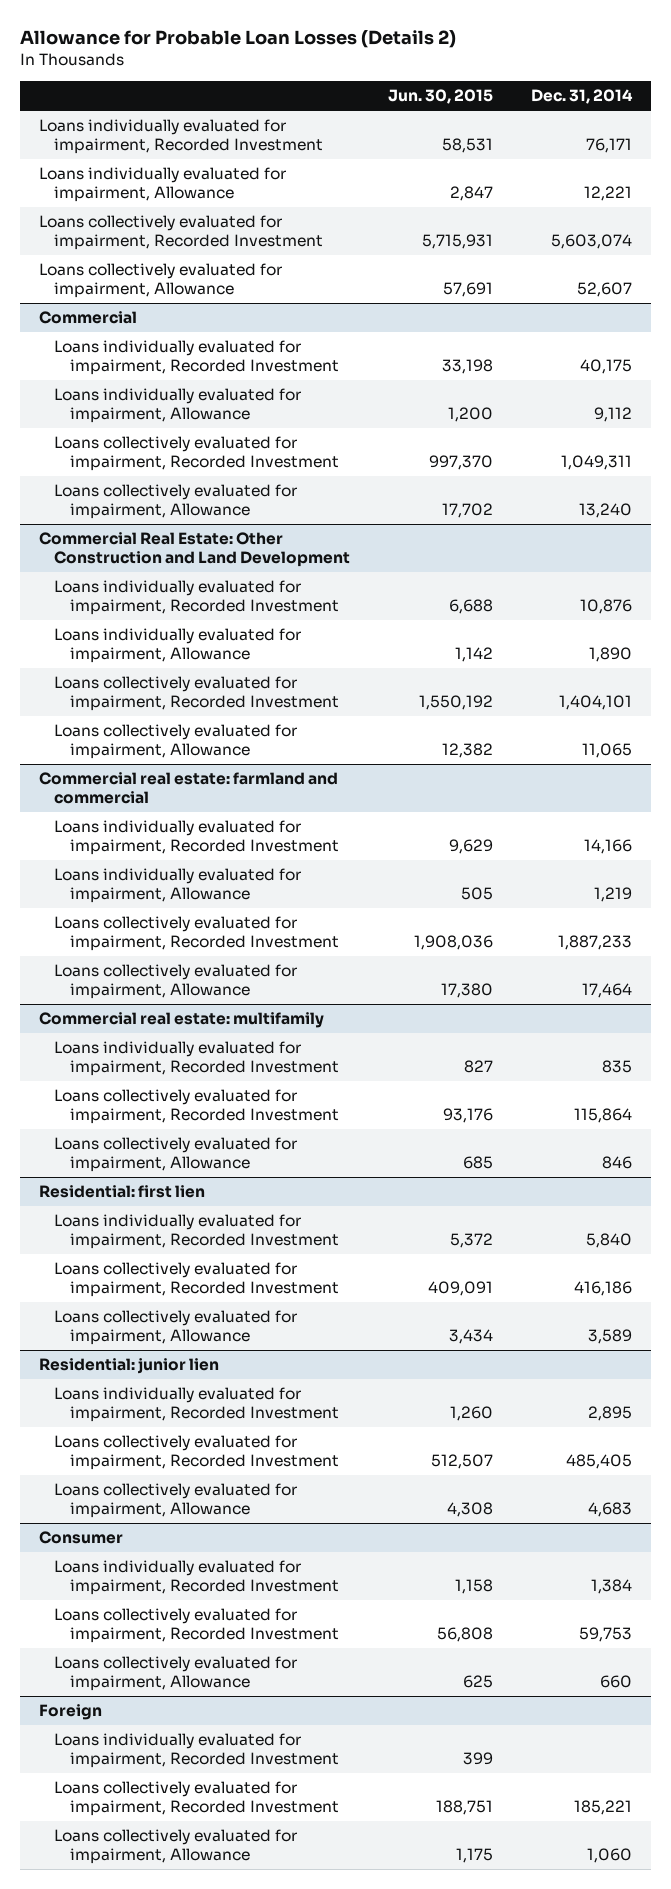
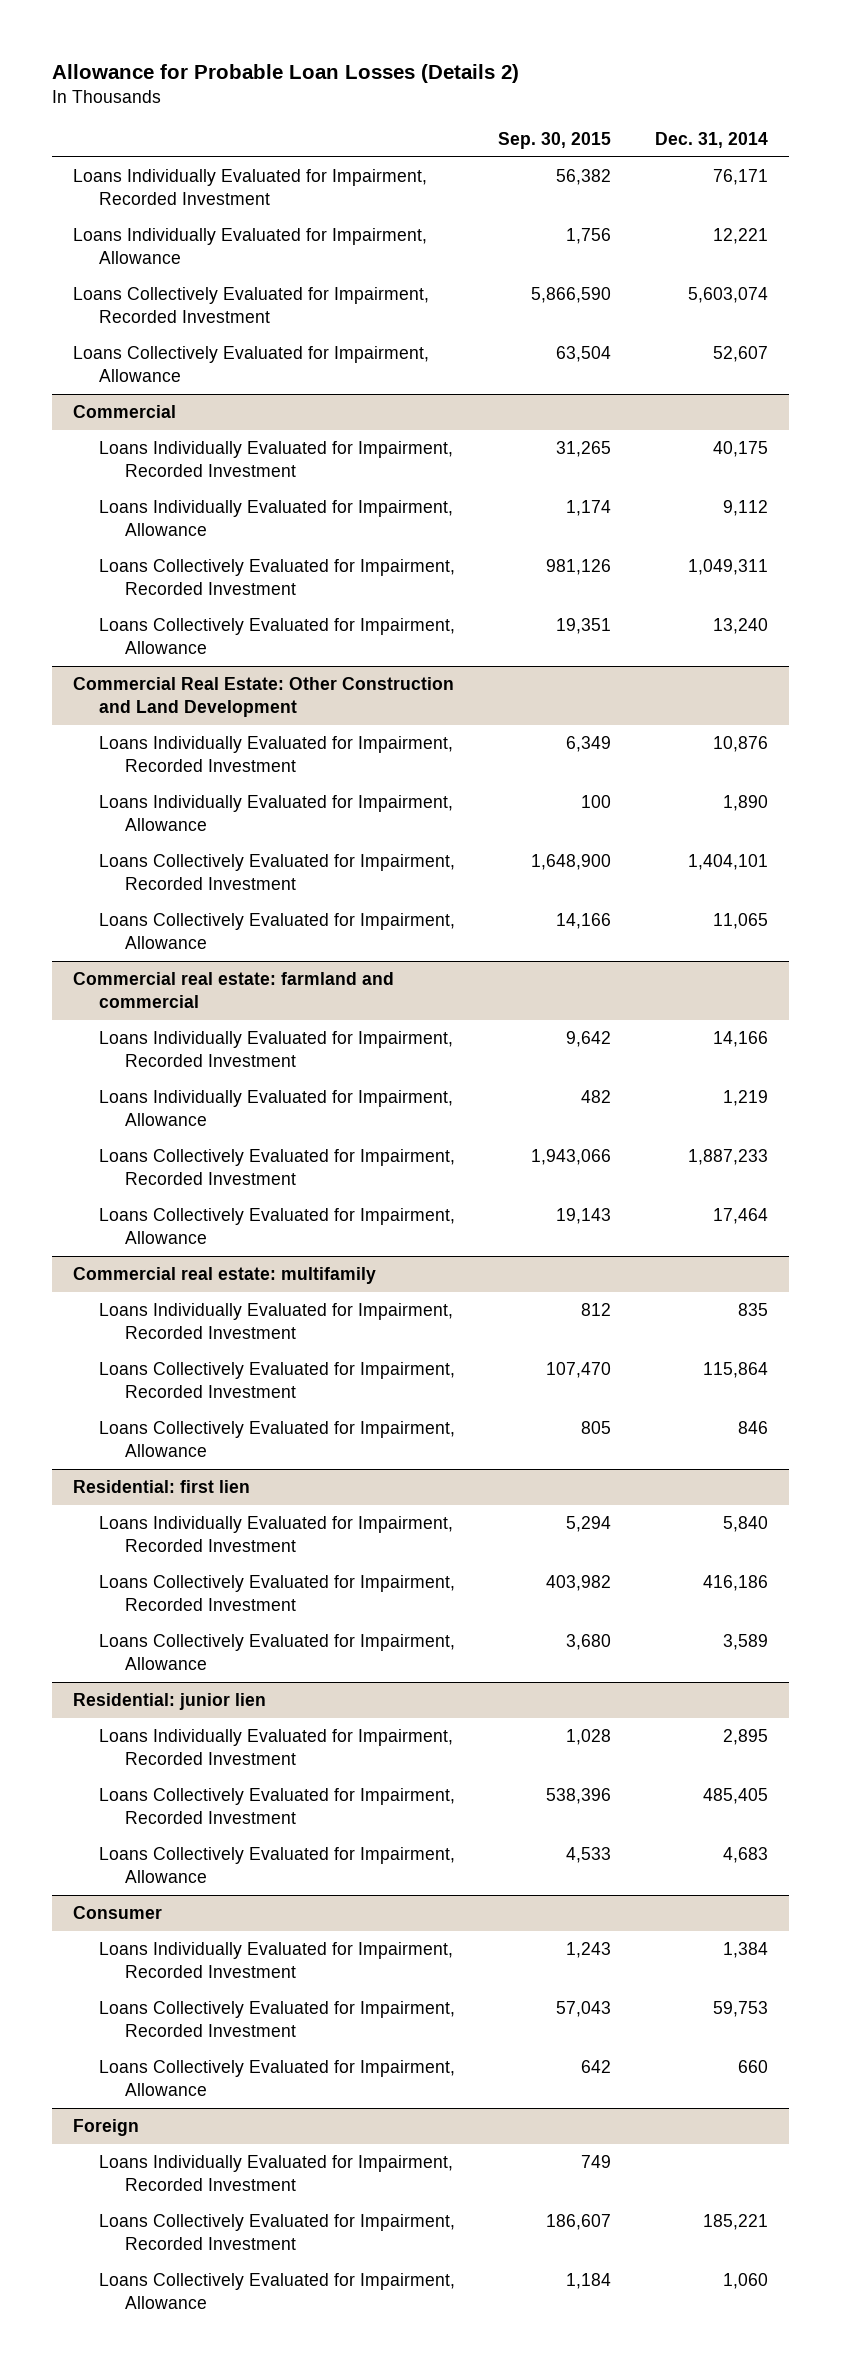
- | Jun. 30, 2015 | Dec. 31, 2014
+ | Sep. 30, 2015 | Dec. 31, 2014
- Loans individually evaluated for impairment, Recorded Investment | 58,531 | 76,171
- Loans individually evaluated for impairment, Allowance | 2,847 | 12,221
- Loans collectively evaluated for impairment, Recorded Investment | 5,715,931 | 5,603,074
- Loans collectively evaluated for impairment, Allowance | 57,691 | 52,607
+ Loans Individually Evaluated for Impairment, Recorded Investment | 56,382 | 76,171
+ Loans Individually Evaluated for Impairment, Allowance | 1,756 | 12,221
+ Loans Collectively Evaluated for Impairment, Recorded Investment | 5,866,590 | 5,603,074
+ Loans Collectively Evaluated for Impairment, Allowance | 63,504 | 52,607
@ Commercial
- Loans individually evaluated for impairment, Recorded Investment | 33,198 | 40,175
- Loans individually evaluated for impairment, Allowance | 1,200 | 9,112
- Loans collectively evaluated for impairment, Recorded Investment | 997,370 | 1,049,311
- Loans collectively evaluated for impairment, Allowance | 17,702 | 13,240
+ Loans Individually Evaluated for Impairment, Recorded Investment | 31,265 | 40,175
+ Loans Individually Evaluated for Impairment, Allowance | 1,174 | 9,112
+ Loans Collectively Evaluated for Impairment, Recorded Investment | 981,126 | 1,049,311
+ Loans Collectively Evaluated for Impairment, Allowance | 19,351 | 13,240
@ Commercial Real Estate: Other Construction and Land Development
- Loans individually evaluated for impairment, Recorded Investment | 6,688 | 10,876
- Loans individually evaluated for impairment, Allowance | 1,142 | 1,890
- Loans collectively evaluated for impairment, Recorded Investment | 1,550,192 | 1,404,101
- Loans collectively evaluated for impairment, Allowance | 12,382 | 11,065
+ Loans Individually Evaluated for Impairment, Recorded Investment | 6,349 | 10,876
+ Loans Individually Evaluated for Impairment, Allowance | 100 | 1,890
+ Loans Collectively Evaluated for Impairment, Recorded Investment | 1,648,900 | 1,404,101
+ Loans Collectively Evaluated for Impairment, Allowance | 14,166 | 11,065
@ Commercial real estate: farmland and commercial
- Loans individually evaluated for impairment, Recorded Investment | 9,629 | 14,166
- Loans individually evaluated for impairment, Allowance | 505 | 1,219
- Loans collectively evaluated for impairment, Recorded Investment | 1,908,036 | 1,887,233
- Loans collectively evaluated for impairment, Allowance | 17,380 | 17,464
+ Loans Individually Evaluated for Impairment, Recorded Investment | 9,642 | 14,166
+ Loans Individually Evaluated for Impairment, Allowance | 482 | 1,219
+ Loans Collectively Evaluated for Impairment, Recorded Investment | 1,943,066 | 1,887,233
+ Loans Collectively Evaluated for Impairment, Allowance | 19,143 | 17,464
@ Commercial real estate: multifamily
- Loans individually evaluated for impairment, Recorded Investment | 827 | 835
- Loans collectively evaluated for impairment, Recorded Investment | 93,176 | 115,864
- Loans collectively evaluated for impairment, Allowance | 685 | 846
+ Loans Individually Evaluated for Impairment, Recorded Investment | 812 | 835
+ Loans Collectively Evaluated for Impairment, Recorded Investment | 107,470 | 115,864
+ Loans Collectively Evaluated for Impairment, Allowance | 805 | 846
@ Residential: first lien
- Loans individually evaluated for impairment, Recorded Investment | 5,372 | 5,840
- Loans collectively evaluated for impairment, Recorded Investment | 409,091 | 416,186
- Loans collectively evaluated for impairment, Allowance | 3,434 | 3,589
+ Loans Individually Evaluated for Impairment, Recorded Investment | 5,294 | 5,840
+ Loans Collectively Evaluated for Impairment, Recorded Investment | 403,982 | 416,186
+ Loans Collectively Evaluated for Impairment, Allowance | 3,680 | 3,589
@ Residential: junior lien
- Loans individually evaluated for impairment, Recorded Investment | 1,260 | 2,895
- Loans collectively evaluated for impairment, Recorded Investment | 512,507 | 485,405
- Loans collectively evaluated for impairment, Allowance | 4,308 | 4,683
+ Loans Individually Evaluated for Impairment, Recorded Investment | 1,028 | 2,895
+ Loans Collectively Evaluated for Impairment, Recorded Investment | 538,396 | 485,405
+ Loans Collectively Evaluated for Impairment, Allowance | 4,533 | 4,683
@ Consumer
- Loans individually evaluated for impairment, Recorded Investment | 1,158 | 1,384
- Loans collectively evaluated for impairment, Recorded Investment | 56,808 | 59,753
- Loans collectively evaluated for impairment, Allowance | 625 | 660
+ Loans Individually Evaluated for Impairment, Recorded Investment | 1,243 | 1,384
+ Loans Collectively Evaluated for Impairment, Recorded Investment | 57,043 | 59,753
+ Loans Collectively Evaluated for Impairment, Allowance | 642 | 660
@ Foreign
- Loans individually evaluated for impairment, Recorded Investment | 399 |
- Loans collectively evaluated for impairment, Recorded Investment | 188,751 | 185,221
- Loans collectively evaluated for impairment, Allowance | 1,175 | 1,060
+ Loans Individually Evaluated for Impairment, Recorded Investment | 749 |
+ Loans Collectively Evaluated for Impairment, Recorded Investment | 186,607 | 185,221
+ Loans Collectively Evaluated for Impairment, Allowance | 1,184 | 1,060

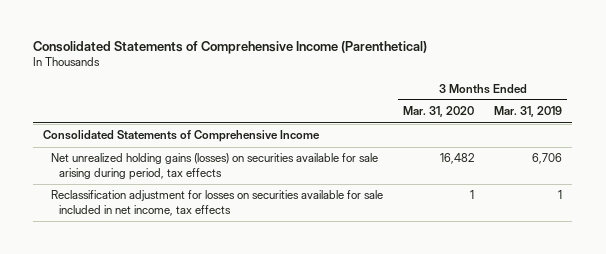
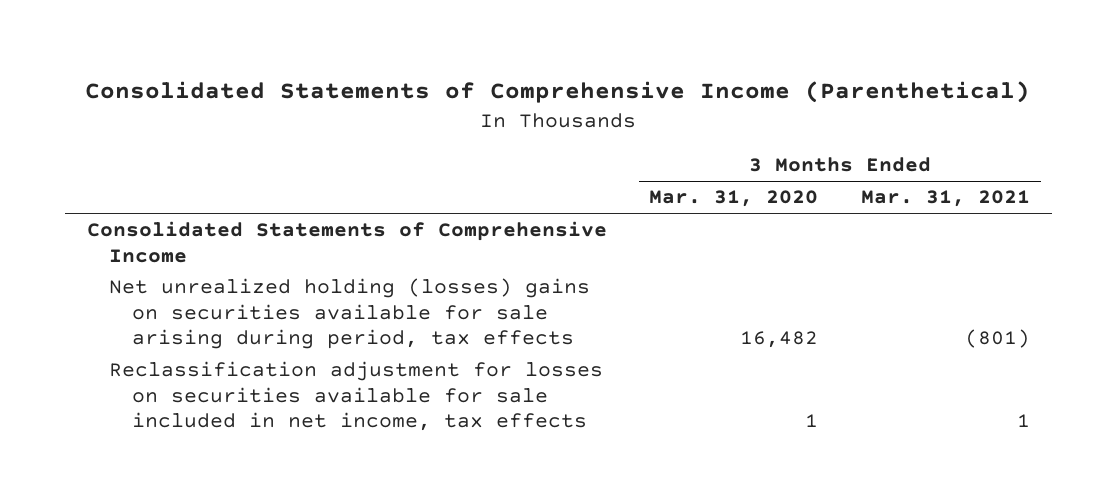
- | 3 Months Ended Mar. 31, 2020 | 3 Months Ended Mar. 31, 2019
+ | 3 Months Ended Mar. 31, 2020 | 3 Months Ended Mar. 31, 2021
- Net unrealized holding gains (losses) on securities available for sale arising during period, tax effects | 16,482 | 6,706
+ Net unrealized holding (losses) gains on securities available for sale arising during period, tax effects | 16,482 | (801)

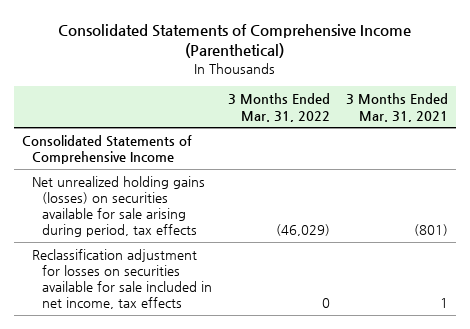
- | 3 Months Ended Mar. 31, 2020 | 3 Months Ended Mar. 31, 2021
+ | 3 Months Ended Mar. 31, 2022 | 3 Months Ended Mar. 31, 2021
- Net unrealized holding (losses) gains on securities available for sale arising during period, tax effects | 16,482 | (801)
+ Net unrealized holding gains (losses) on securities available for sale arising during period, tax effects | (46,029) | (801)

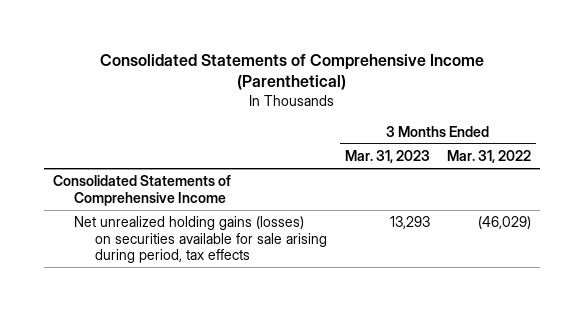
- | 3 Months Ended Mar. 31, 2022 | 3 Months Ended Mar. 31, 2021
+ | 3 Months Ended Mar. 31, 2023 | 3 Months Ended Mar. 31, 2022
- Reclassification adjustment for losses on securities available for sale included in net income, tax effects | 0 | 1

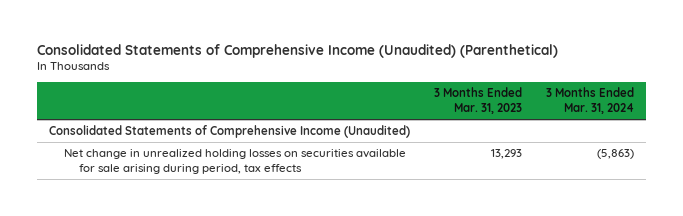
- Consolidated Statements of Comprehensive Income (Parenthetical)
+ Consolidated Statements of Comprehensive Income (Unaudited) (Parenthetical)
- | 3 Months Ended Mar. 31, 2023 | 3 Months Ended Mar. 31, 2022
+ | 3 Months Ended Mar. 31, 2023 | 3 Months Ended Mar. 31, 2024
- Consolidated Statements of Comprehensive Income
- Net unrealized holding gains (losses) on securities available for sale arising during period, tax effects | 13,293 | (46,029)
+ Consolidated Statements of Comprehensive Income (Unaudited)
+ Net change in unrealized holding losses on securities available for sale arising during period, tax effects | 13,293 | (5,863)

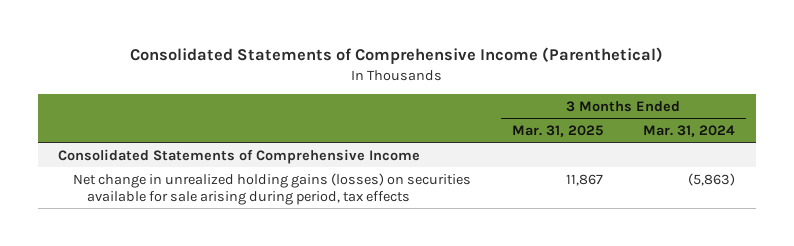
- Consolidated Statements of Comprehensive Income (Unaudited) (Parenthetical)
+ Consolidated Statements of Comprehensive Income (Parenthetical)
- | 3 Months Ended Mar. 31, 2023 | 3 Months Ended Mar. 31, 2024
+ | 3 Months Ended Mar. 31, 2025 | 3 Months Ended Mar. 31, 2024
- Consolidated Statements of Comprehensive Income (Unaudited)
- Net change in unrealized holding losses on securities available for sale arising during period, tax effects | 13,293 | (5,863)
+ Consolidated Statements of Comprehensive Income
+ Net change in unrealized holding gains (losses) on securities available for sale arising during period, tax effects | 11,867 | (5,863)

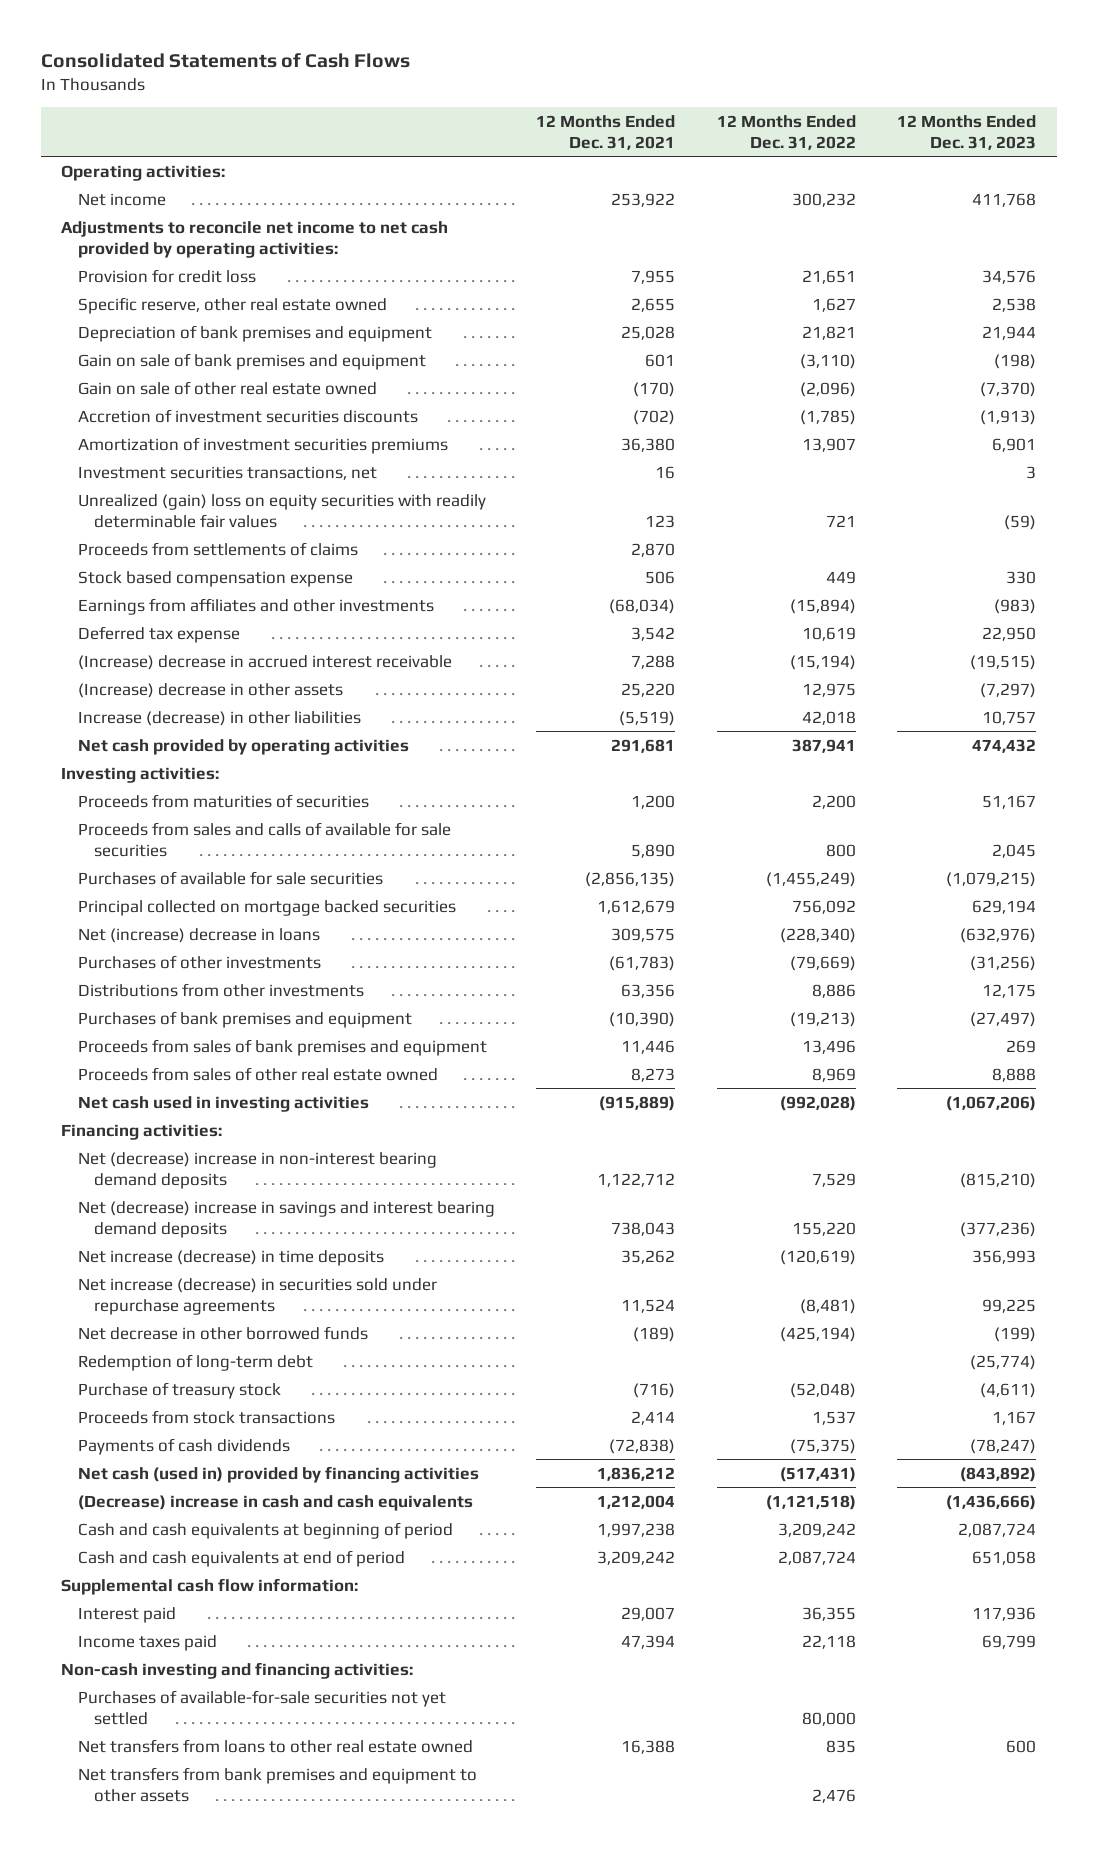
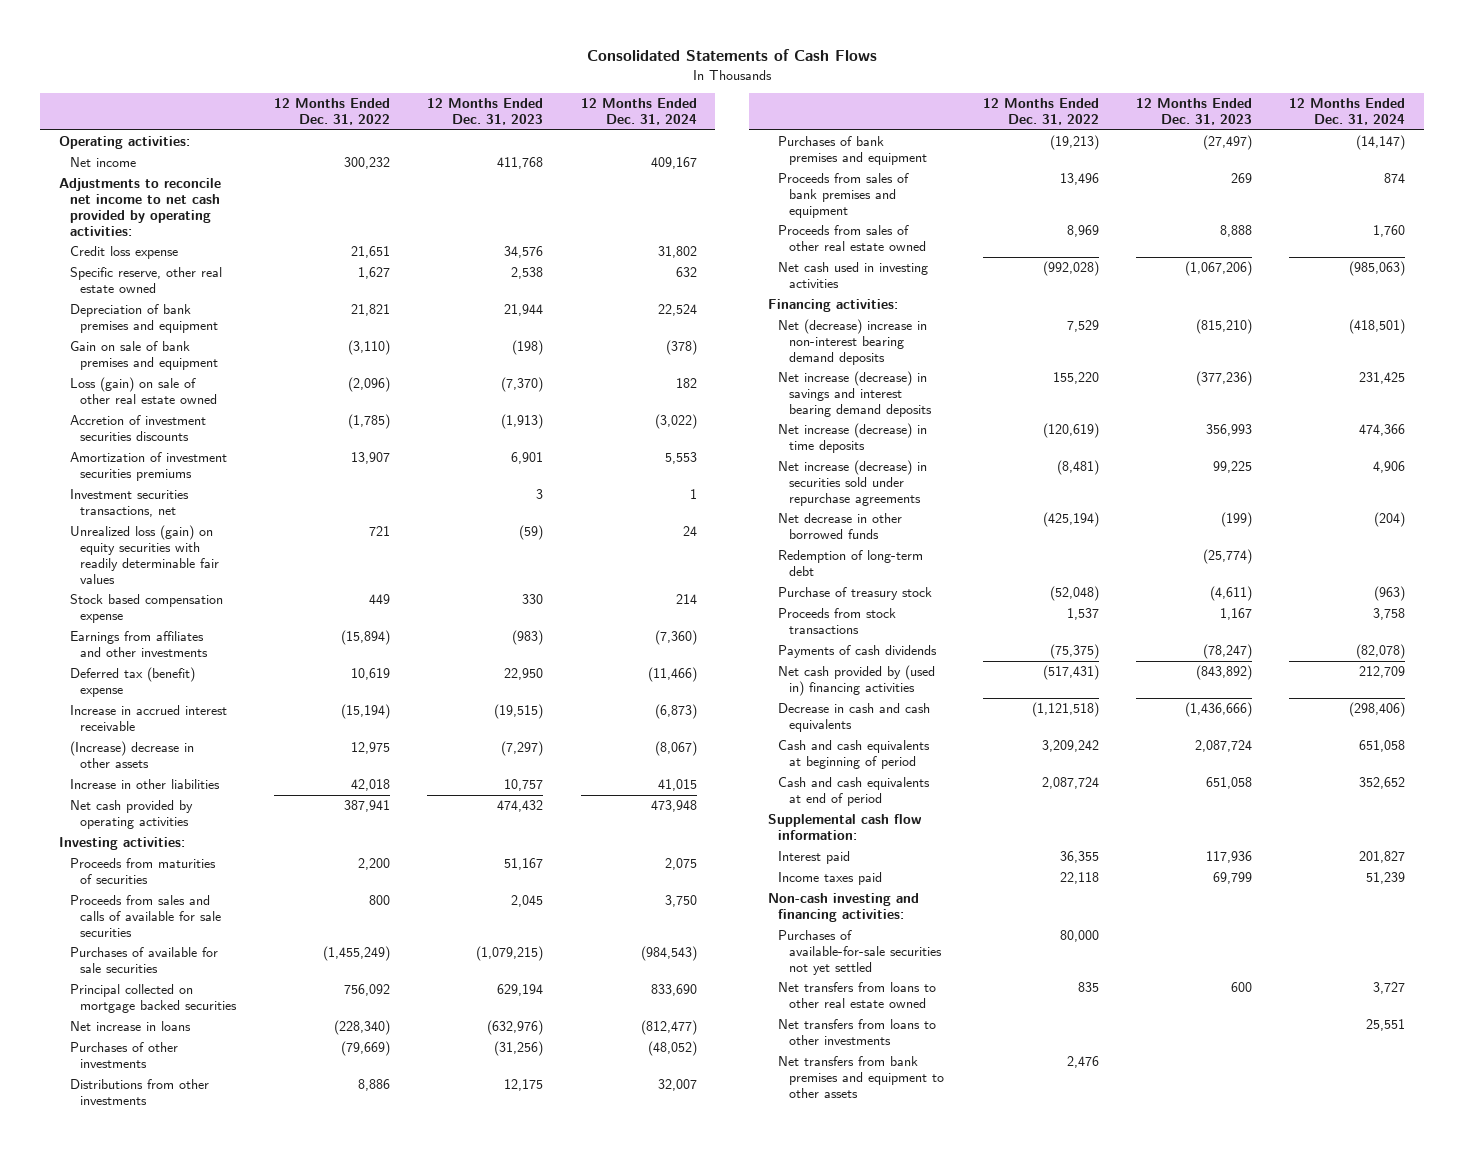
- | 12 Months Ended Dec. 31, 2021 | 12 Months Ended Dec. 31, 2022 | 12 Months Ended Dec. 31, 2023
+ | 12 Months Ended Dec. 31, 2022 | 12 Months Ended Dec. 31, 2023 | 12 Months Ended Dec. 31, 2024
- Provision for credit loss | 7,955 | 21,651 | 34,576
+ Credit loss expense | 21,651 | 34,576 | 31,802
- Gain on sale of other real estate owned | (170) | (2,096) | (7,370)
+ Loss (gain) on sale of other real estate owned | (2,096) | (7,370) | 182
- Unrealized (gain) loss on equity securities with readily determinable fair values | 123 | 721 | (59)
- Proceeds from settlements of claims | 2,870 | |
+ Unrealized loss (gain) on equity securities with readily determinable fair values | 721 | (59) | 24
- Deferred tax expense | 3,542 | 10,619 | 22,950
- (Increase) decrease in accrued interest receivable | 7,288 | (15,194) | (19,515)
+ Deferred tax (benefit) expense | 10,619 | 22,950 | (11,466)
+ Increase in accrued interest receivable | (15,194) | (19,515) | (6,873)
- Increase (decrease) in other liabilities | (5,519) | 42,018 | 10,757
+ Increase in other liabilities | 42,018 | 10,757 | 41,015
- Net (increase) decrease in loans | 309,575 | (228,340) | (632,976)
+ Net increase in loans | (228,340) | (632,976) | (812,477)
- Net (decrease) increase in savings and interest bearing demand deposits | 738,043 | 155,220 | (377,236)
+ Net increase (decrease) in savings and interest bearing demand deposits | 155,220 | (377,236) | 231,425
- Net cash (used in) provided by financing activities | 1,836,212 | (517,431) | (843,892)
- (Decrease) increase in cash and cash equivalents | 1,212,004 | (1,121,518) | (1,436,666)
+ Net cash provided by (used in) financing activities | (517,431) | (843,892) | 212,709
+ Decrease in cash and cash equivalents | (1,121,518) | (1,436,666) | (298,406)
+ Net transfers from loans to other investments | | | 25,551

